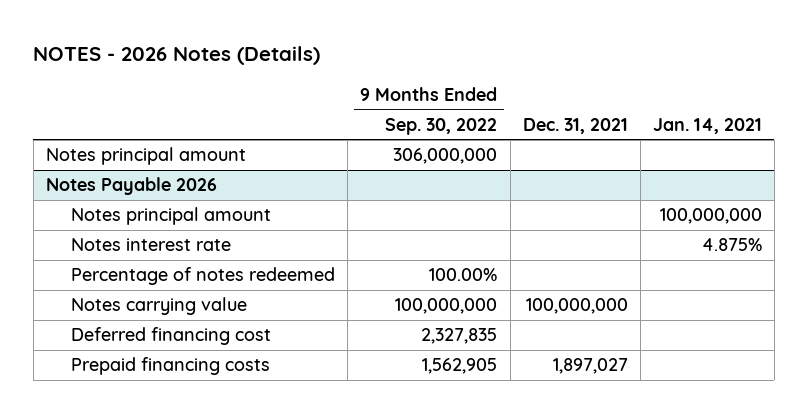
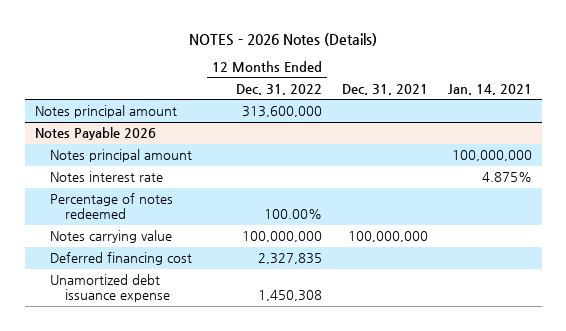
- | 9 Months Ended Sep. 30, 2022 | Dec. 31, 2021 | Jan. 14, 2021
+ | 12 Months Ended Dec. 31, 2022 | Dec. 31, 2021 | Jan. 14, 2021
@ Notes Payable 2026
- Prepaid financing costs | 1,562,905 | 1,897,027 |
+ Unamortized debt issuance expense | 1,450,308 | |

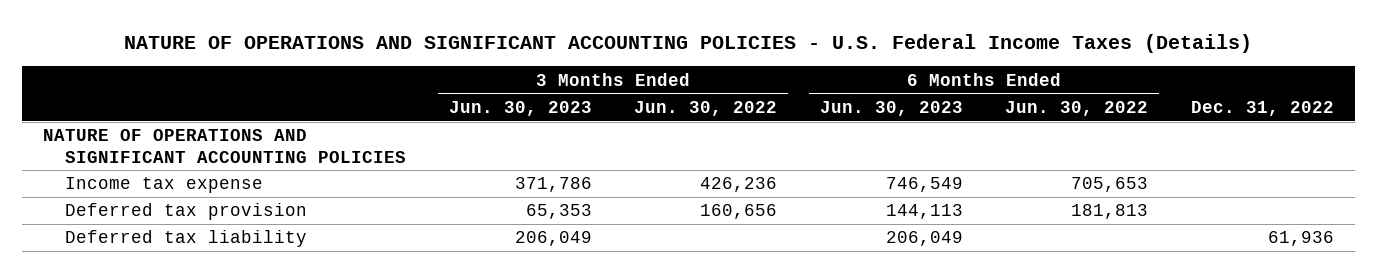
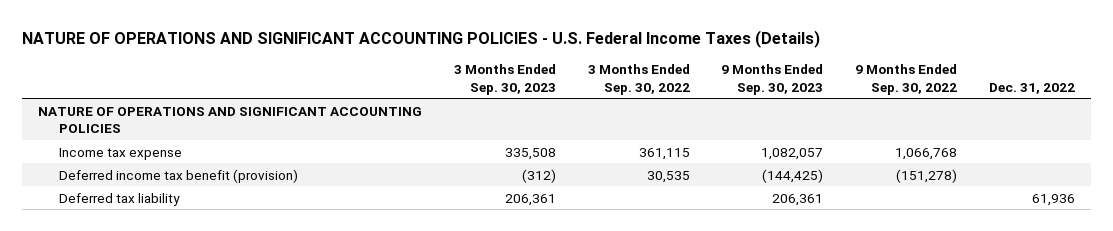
- | 3 Months Ended Jun. 30, 2023 | 3 Months Ended Jun. 30, 2022 | 6 Months Ended Jun. 30, 2023 | 6 Months Ended Jun. 30, 2022 | Dec. 31, 2022
+ | 3 Months Ended Sep. 30, 2023 | 3 Months Ended Sep. 30, 2022 | 9 Months Ended Sep. 30, 2023 | 9 Months Ended Sep. 30, 2022 | Dec. 31, 2022
- Deferred tax provision | 65,353 | 160,656 | 144,113 | 181,813 |
+ Deferred income tax benefit (provision) | (312) | 30,535 | (144,425) | (151,278) |

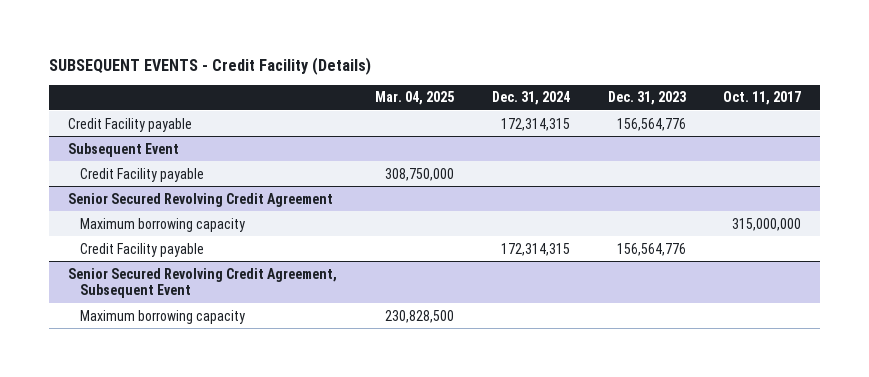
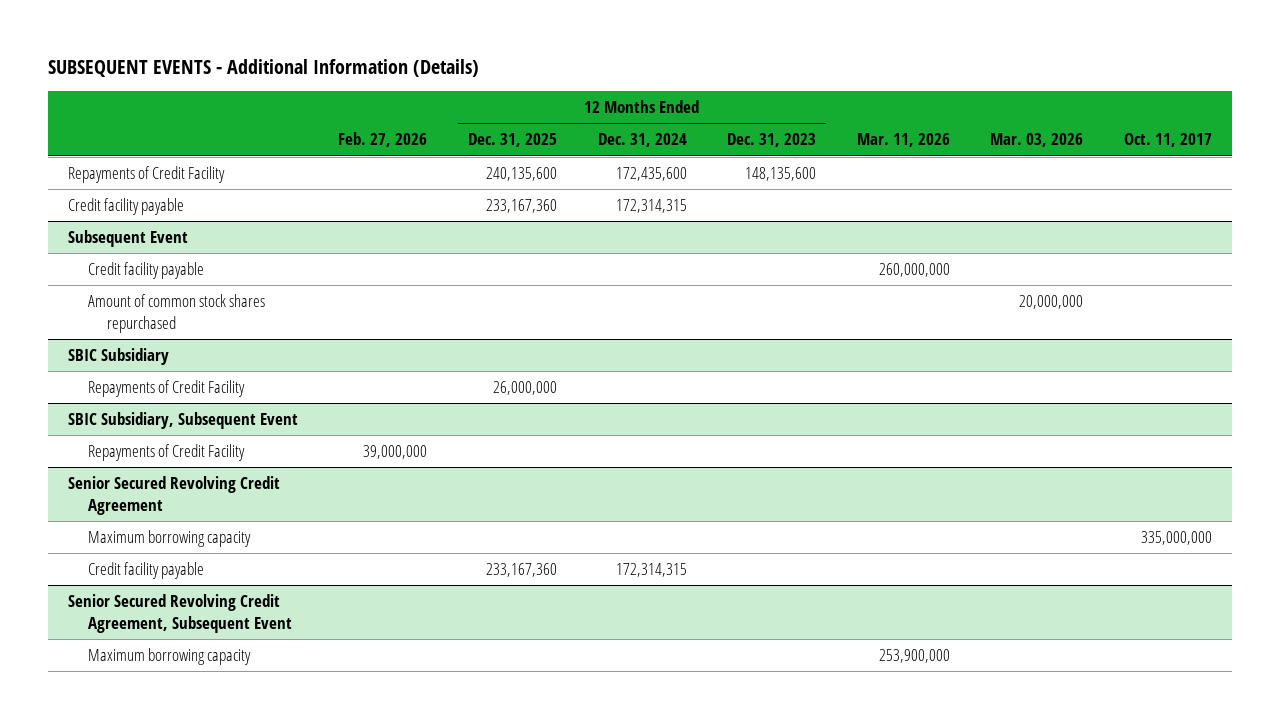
- SUBSEQUENT EVENTS - Credit Facility (Details)
+ SUBSEQUENT EVENTS - Additional Information (Details)
- | Mar. 04, 2025 | Dec. 31, 2024 | Dec. 31, 2023 | Oct. 11, 2017
+ | Feb. 27, 2026 | 12 Months Ended Dec. 31, 2025 | 12 Months Ended Dec. 31, 2024 | 12 Months Ended Dec. 31, 2023 | Mar. 11, 2026 | Mar. 03, 2026 | Oct. 11, 2017
- Credit Facility payable | | 172,314,315 | 156,564,776 |
+ Repayments of Credit Facility | | 240,135,600 | 172,435,600 | 148,135,600 | | |
+ Credit facility payable | | 233,167,360 | 172,314,315 | | | |
@ Subsequent Event
- Credit Facility payable | 308,750,000 | | |
+ Credit facility payable | | | | | 260,000,000 | |
+ Amount of common stock shares repurchased | | | | | | 20,000,000 |
+ SBIC Subsidiary
+ Repayments of Credit Facility | | 26,000,000 | | | | |
+ SBIC Subsidiary, Subsequent Event
+ Repayments of Credit Facility | 39,000,000 | | | | | |
@ Senior Secured Revolving Credit Agreement
- Maximum borrowing capacity | | | | 315,000,000
- Credit Facility payable | | 172,314,315 | 156,564,776 |
+ Maximum borrowing capacity | | | | | | | 335,000,000
+ Credit facility payable | | 233,167,360 | 172,314,315 | | | |

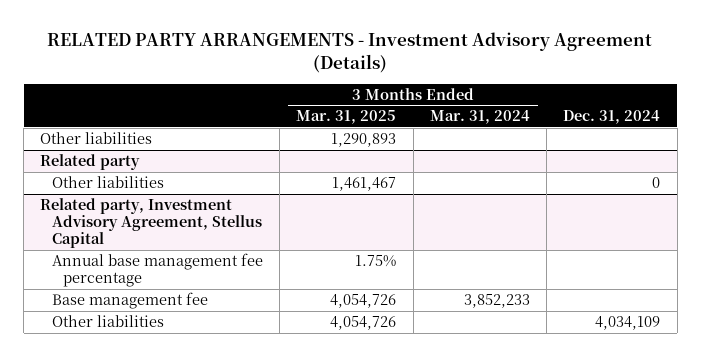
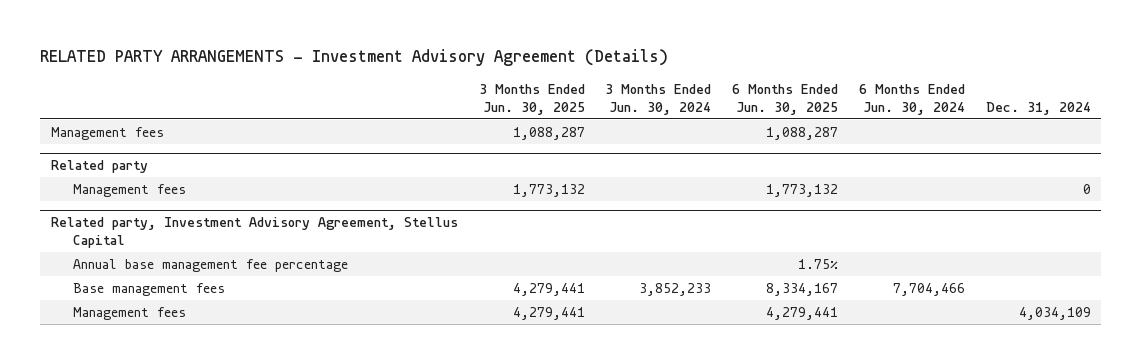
- | 3 Months Ended Mar. 31, 2025 | 3 Months Ended Mar. 31, 2024 | Dec. 31, 2024
+ | 3 Months Ended Jun. 30, 2025 | 3 Months Ended Jun. 30, 2024 | 6 Months Ended Jun. 30, 2025 | 6 Months Ended Jun. 30, 2024 | Dec. 31, 2024
- Other liabilities | 1,290,893 | |
+ Management fees | 1,088,287 | | 1,088,287 | |
@ Related party
- Other liabilities | 1,461,467 | | 0
+ Management fees | 1,773,132 | | 1,773,132 | | 0
@ Related party, Investment Advisory Agreement, Stellus Capital
- Base management fee | 4,054,726 | 3,852,233 |
- Other liabilities | 4,054,726 | | 4,034,109
+ Base management fees | 4,279,441 | 3,852,233 | 8,334,167 | 7,704,466 |
+ Management fees | 4,279,441 | | 4,279,441 | | 4,034,109

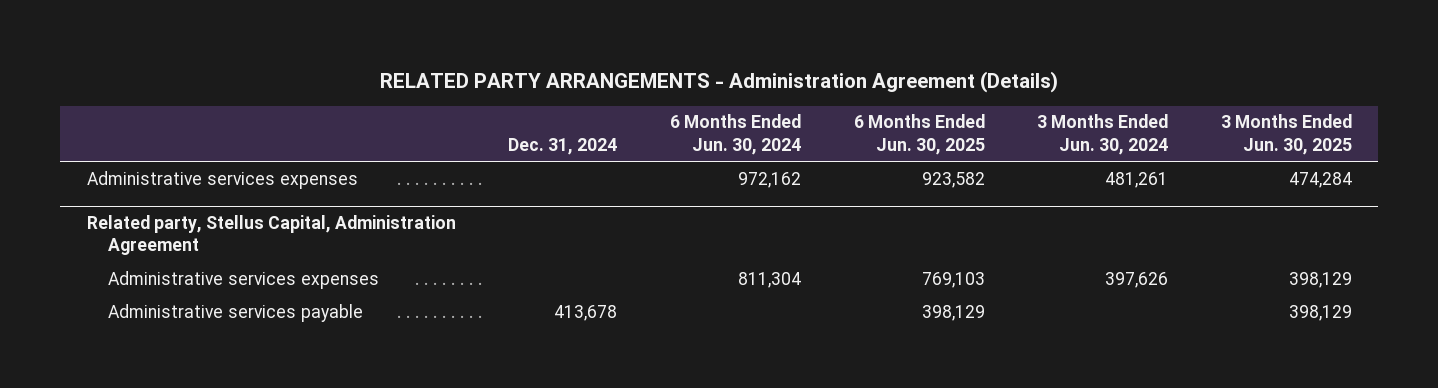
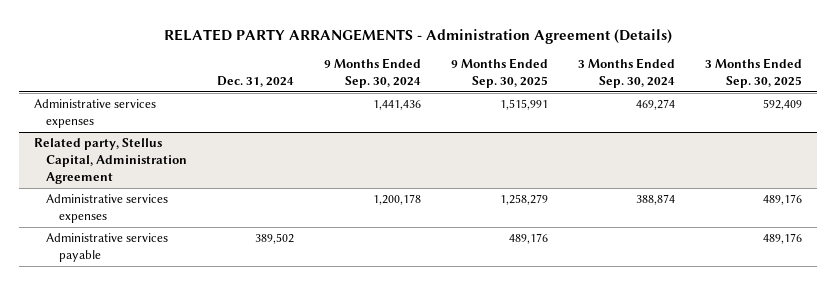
- | Dec. 31, 2024 | 6 Months Ended Jun. 30, 2024 | 6 Months Ended Jun. 30, 2025 | 3 Months Ended Jun. 30, 2024 | 3 Months Ended Jun. 30, 2025
+ | Dec. 31, 2024 | 9 Months Ended Sep. 30, 2024 | 9 Months Ended Sep. 30, 2025 | 3 Months Ended Sep. 30, 2024 | 3 Months Ended Sep. 30, 2025
@ Related party, Stellus Capital, Administration Agreement
- Administrative services payable | 413,678 | | 398,129 | | 398,129
+ Administrative services payable | 389,502 | | 489,176 | | 489,176

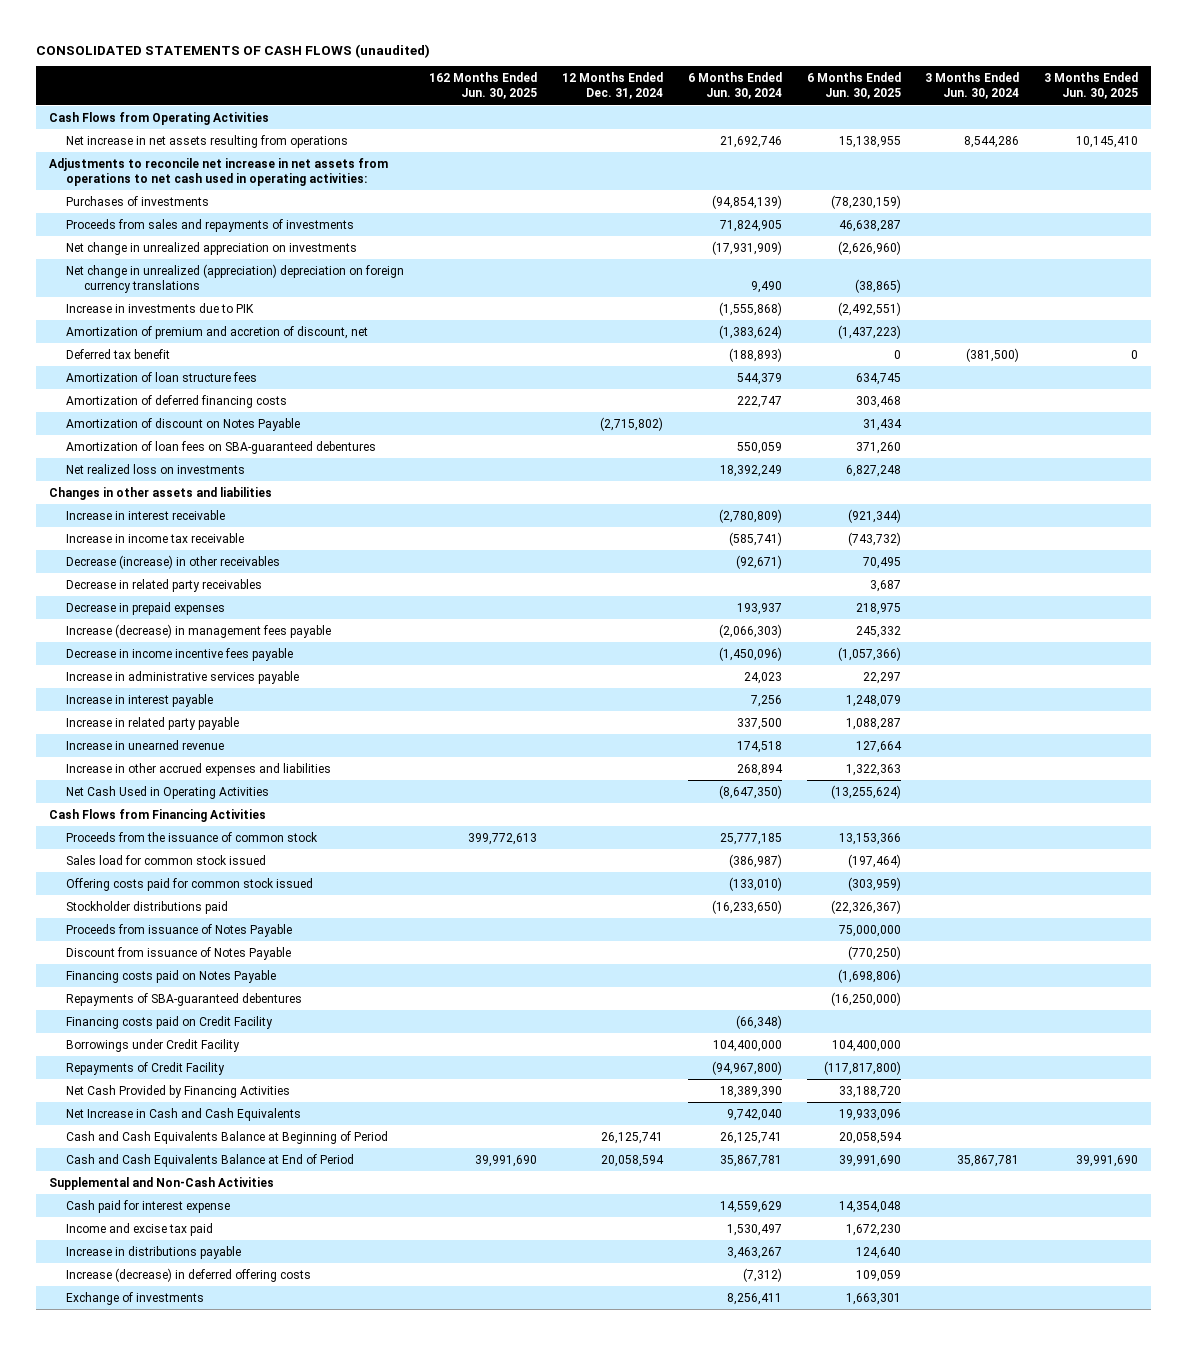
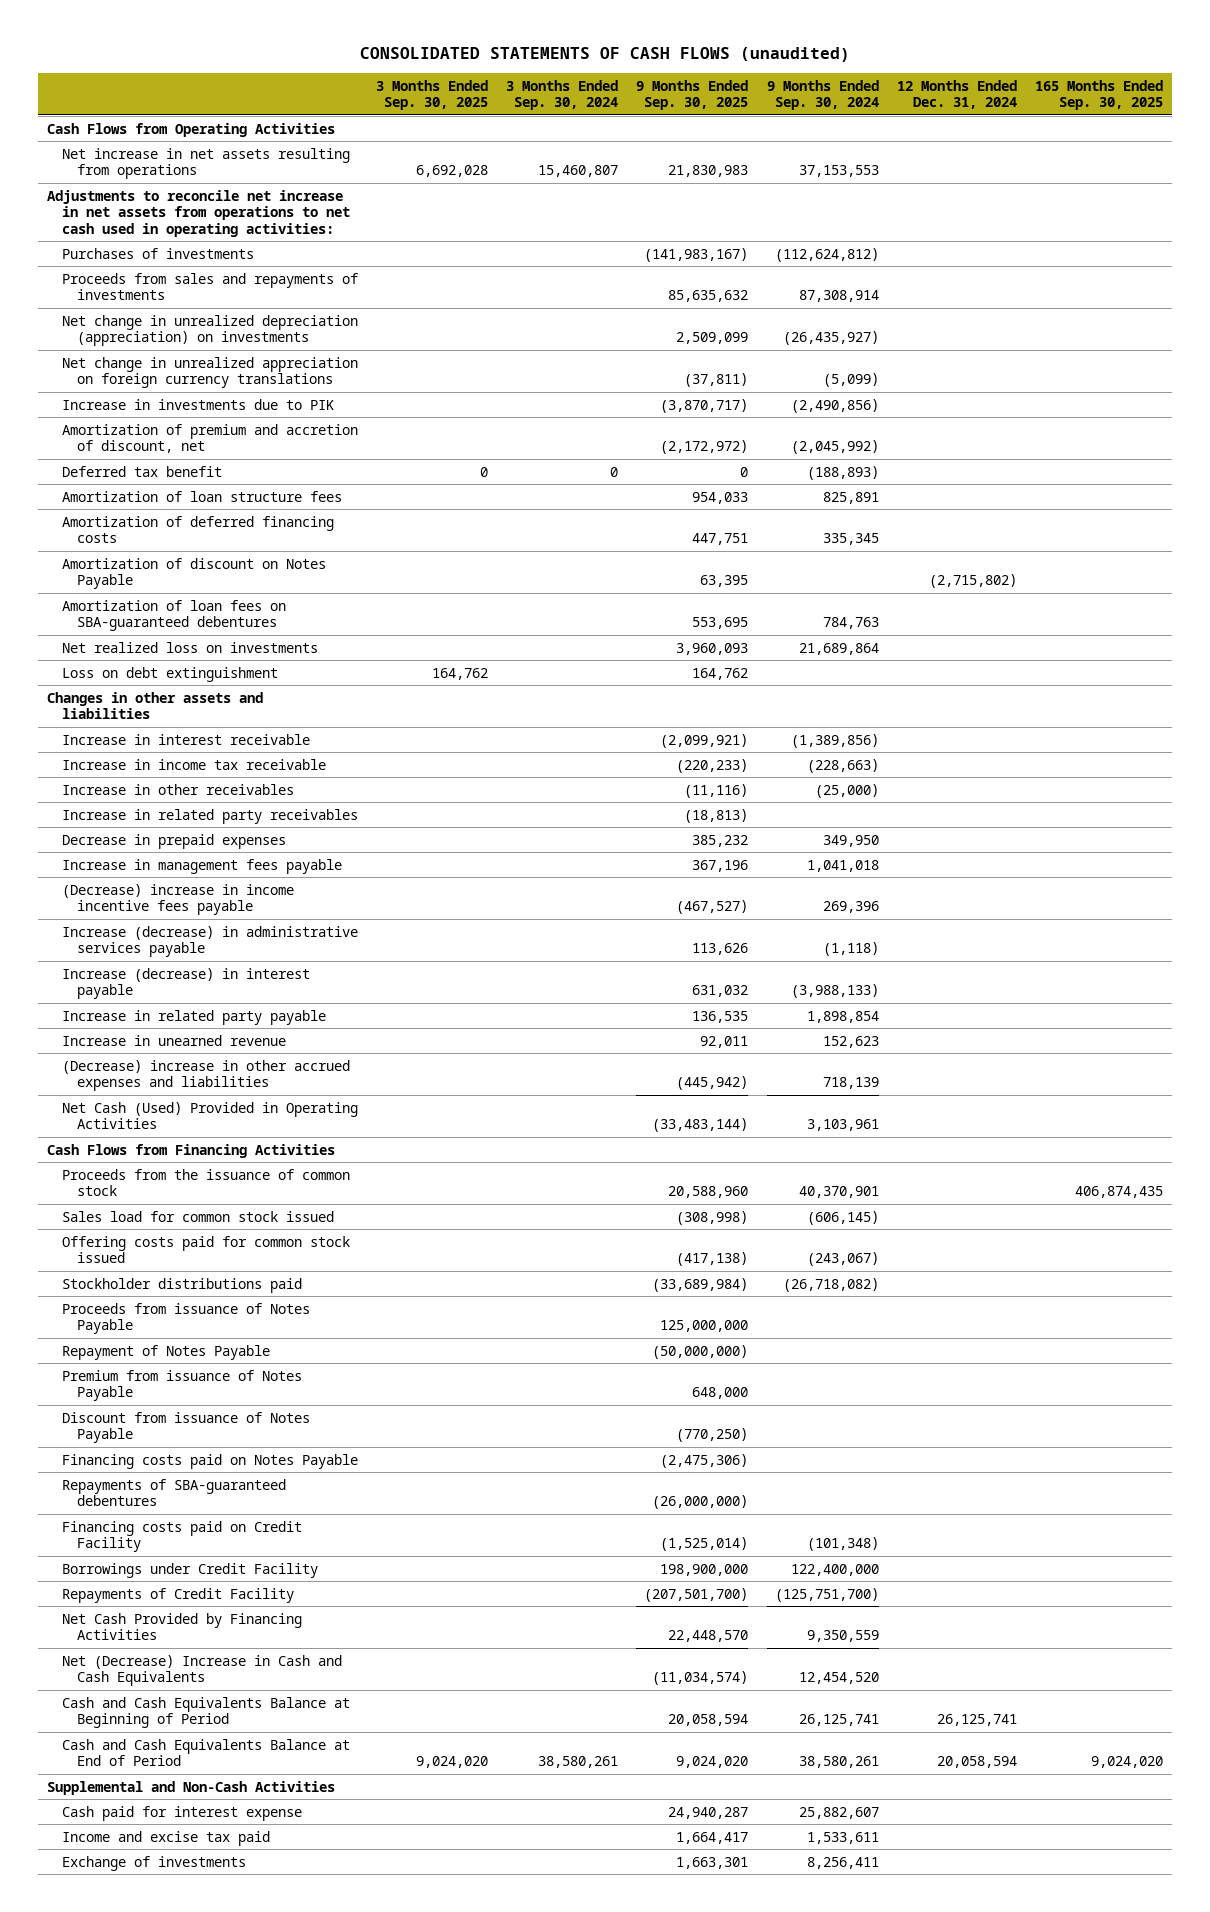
- | 162 Months Ended Jun. 30, 2025 | 12 Months Ended Dec. 31, 2024 | 6 Months Ended Jun. 30, 2024 | 6 Months Ended Jun. 30, 2025 | 3 Months Ended Jun. 30, 2024 | 3 Months Ended Jun. 30, 2025
+ | 3 Months Ended Sep. 30, 2025 | 3 Months Ended Sep. 30, 2024 | 9 Months Ended Sep. 30, 2025 | 9 Months Ended Sep. 30, 2024 | 12 Months Ended Dec. 31, 2024 | 165 Months Ended Sep. 30, 2025
- Net change in unrealized appreciation on investments | | | (17,931,909) | (2,626,960) | |
- Net change in unrealized (appreciation) depreciation on foreign currency translations | | | 9,490 | (38,865) | |
+ Net change in unrealized depreciation (appreciation) on investments | | | 2,509,099 | (26,435,927) | |
+ Net change in unrealized appreciation on foreign currency translations | | | (37,811) | (5,099) | |
+ Loss on debt extinguishment | 164,762 | | 164,762 | | |
- Decrease (increase) in other receivables | | | (92,671) | 70,495 | |
- Decrease in related party receivables | | | | 3,687 | |
+ Increase in other receivables | | | (11,116) | (25,000) | |
+ Increase in related party receivables | | | (18,813) | | |
- Increase (decrease) in management fees payable | | | (2,066,303) | 245,332 | |
- Decrease in income incentive fees payable | | | (1,450,096) | (1,057,366) | |
- Increase in administrative services payable | | | 24,023 | 22,297 | |
- Increase in interest payable | | | 7,256 | 1,248,079 | |
+ Increase in management fees payable | | | 367,196 | 1,041,018 | |
+ (Decrease) increase in income incentive fees payable | | | (467,527) | 269,396 | |
+ Increase (decrease) in administrative services payable | | | 113,626 | (1,118) | |
+ Increase (decrease) in interest payable | | | 631,032 | (3,988,133) | |
- Increase in other accrued expenses and liabilities | | | 268,894 | 1,322,363 | |
- Net Cash Used in Operating Activities | | | (8,647,350) | (13,255,624) | |
+ (Decrease) increase in other accrued expenses and liabilities | | | (445,942) | 718,139 | |
+ Net Cash (Used) Provided in Operating Activities | | | (33,483,144) | 3,103,961 | |
+ Repayment of Notes Payable | | | (50,000,000) | | |
+ Premium from issuance of Notes Payable | | | 648,000 | | |
- Net Increase in Cash and Cash Equivalents | | | 9,742,040 | 19,933,096 | |
+ Net (Decrease) Increase in Cash and Cash Equivalents | | | (11,034,574) | 12,454,520 | |
- Increase in distributions payable | | | 3,463,267 | 124,640 | |
- Increase (decrease) in deferred offering costs | | | (7,312) | 109,059 | |

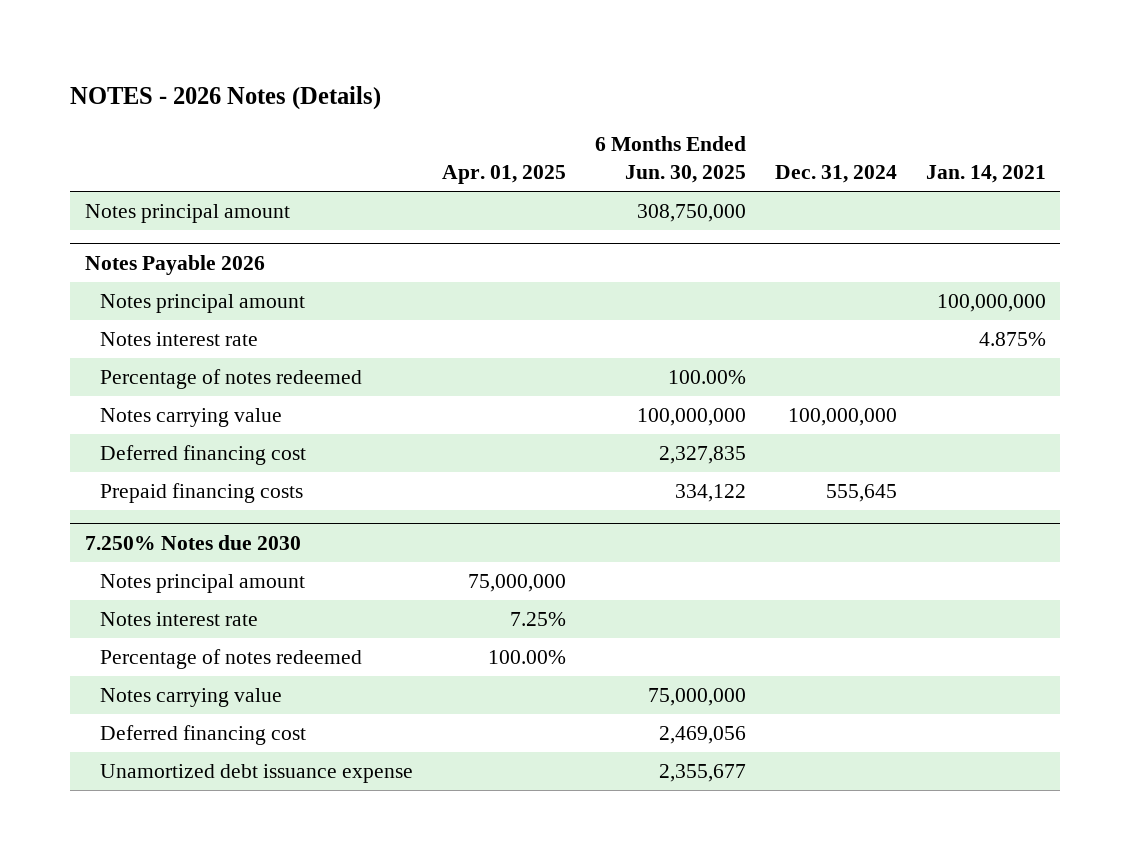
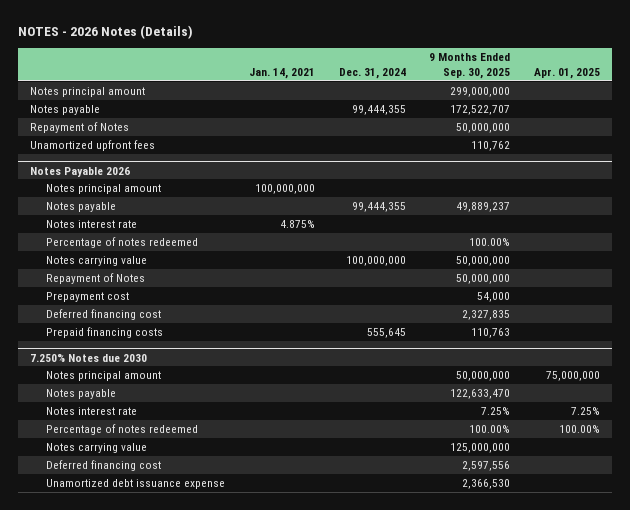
- | Apr. 01, 2025 | 6 Months Ended Jun. 30, 2025 | Dec. 31, 2024 | Jan. 14, 2021
+ | Jan. 14, 2021 | Dec. 31, 2024 | 9 Months Ended Sep. 30, 2025 | Apr. 01, 2025
+ Notes payable | | 99,444,355 | 172,522,707 |
+ Repayment of Notes | | | 50,000,000 |
+ Unamortized upfront fees | | | 110,762 |
@ Notes Payable 2026
+ Notes payable | | 99,444,355 | 49,889,237 |
+ Repayment of Notes | | | 50,000,000 |
+ Prepayment cost | | | 54,000 |
@ 7.250% Notes due 2030
+ Notes payable | | | 122,633,470 |

